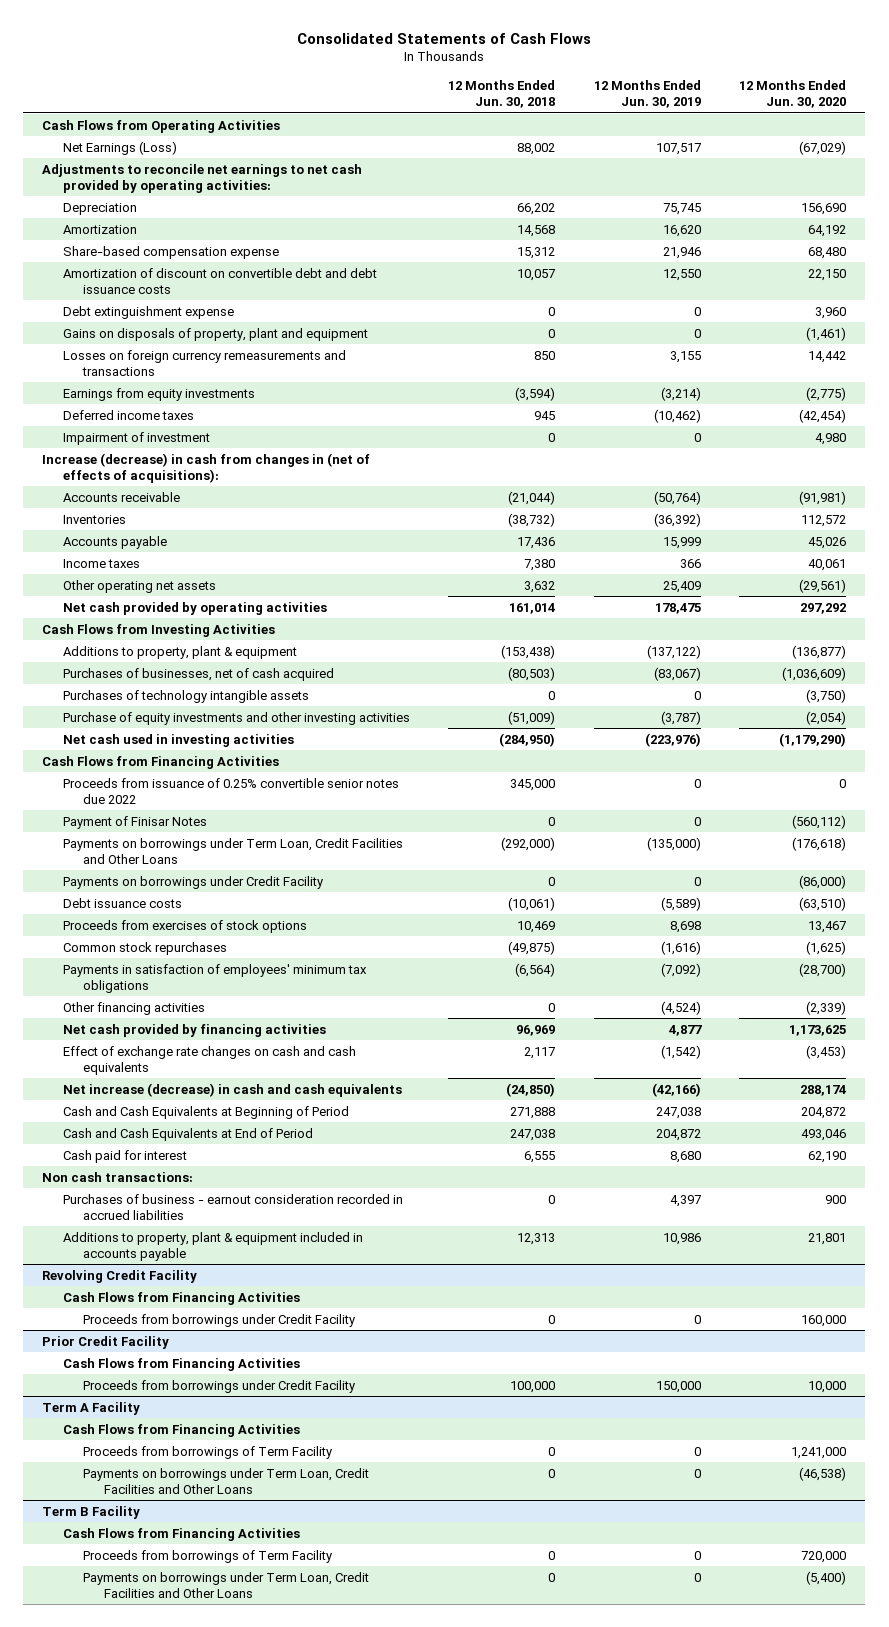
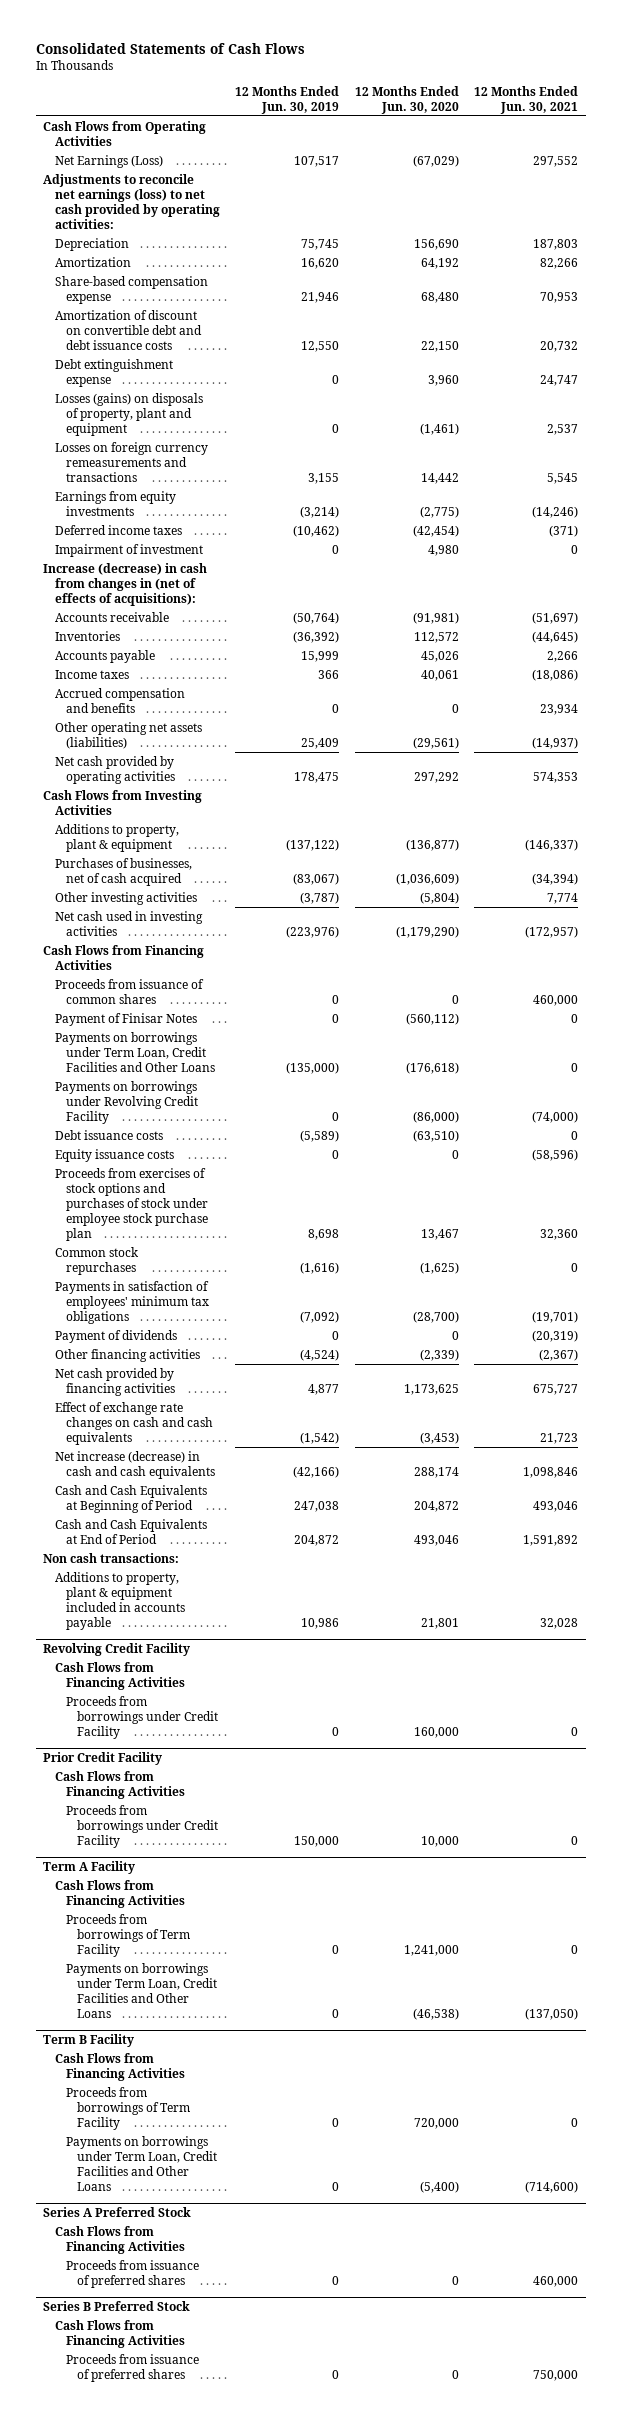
- | 12 Months Ended Jun. 30, 2018 | 12 Months Ended Jun. 30, 2019 | 12 Months Ended Jun. 30, 2020
+ | 12 Months Ended Jun. 30, 2019 | 12 Months Ended Jun. 30, 2020 | 12 Months Ended Jun. 30, 2021
- Adjustments to reconcile net earnings to net cash provided by operating activities:
+ Adjustments to reconcile net earnings (loss) to net cash provided by operating activities:
- Gains on disposals of property, plant and equipment | 0 | 0 | (1,461)
+ Losses (gains) on disposals of property, plant and equipment | 0 | (1,461) | 2,537
- Other operating net assets | 3,632 | 25,409 | (29,561)
+ Accrued compensation and benefits | 0 | 0 | 23,934
+ Other operating net assets (liabilities) | 25,409 | (29,561) | (14,937)
- Purchases of technology intangible assets | 0 | 0 | (3,750)
- Purchase of equity investments and other investing activities | (51,009) | (3,787) | (2,054)
+ Other investing activities | (3,787) | (5,804) | 7,774
- Proceeds from issuance of 0.25% convertible senior notes due 2022 | 345,000 | 0 | 0
+ Proceeds from issuance of common shares | 0 | 0 | 460,000
- Payments on borrowings under Credit Facility | 0 | 0 | (86,000)
+ Payments on borrowings under Revolving Credit Facility | 0 | (86,000) | (74,000)
- Proceeds from exercises of stock options | 10,469 | 8,698 | 13,467
+ Equity issuance costs | 0 | 0 | (58,596)
+ Proceeds from exercises of stock options and purchases of stock under employee stock purchase plan | 8,698 | 13,467 | 32,360
+ Payment of dividends | 0 | 0 | (20,319)
- Cash paid for interest | 6,555 | 8,680 | 62,190
- Purchases of business - earnout consideration recorded in accrued liabilities | 0 | 4,397 | 900
+ Series A Preferred Stock
+ Cash Flows from Financing Activities
+ Proceeds from issuance of preferred shares | 0 | 0 | 460,000
+ Series B Preferred Stock
+ Cash Flows from Financing Activities
+ Proceeds from issuance of preferred shares | 0 | 0 | 750,000

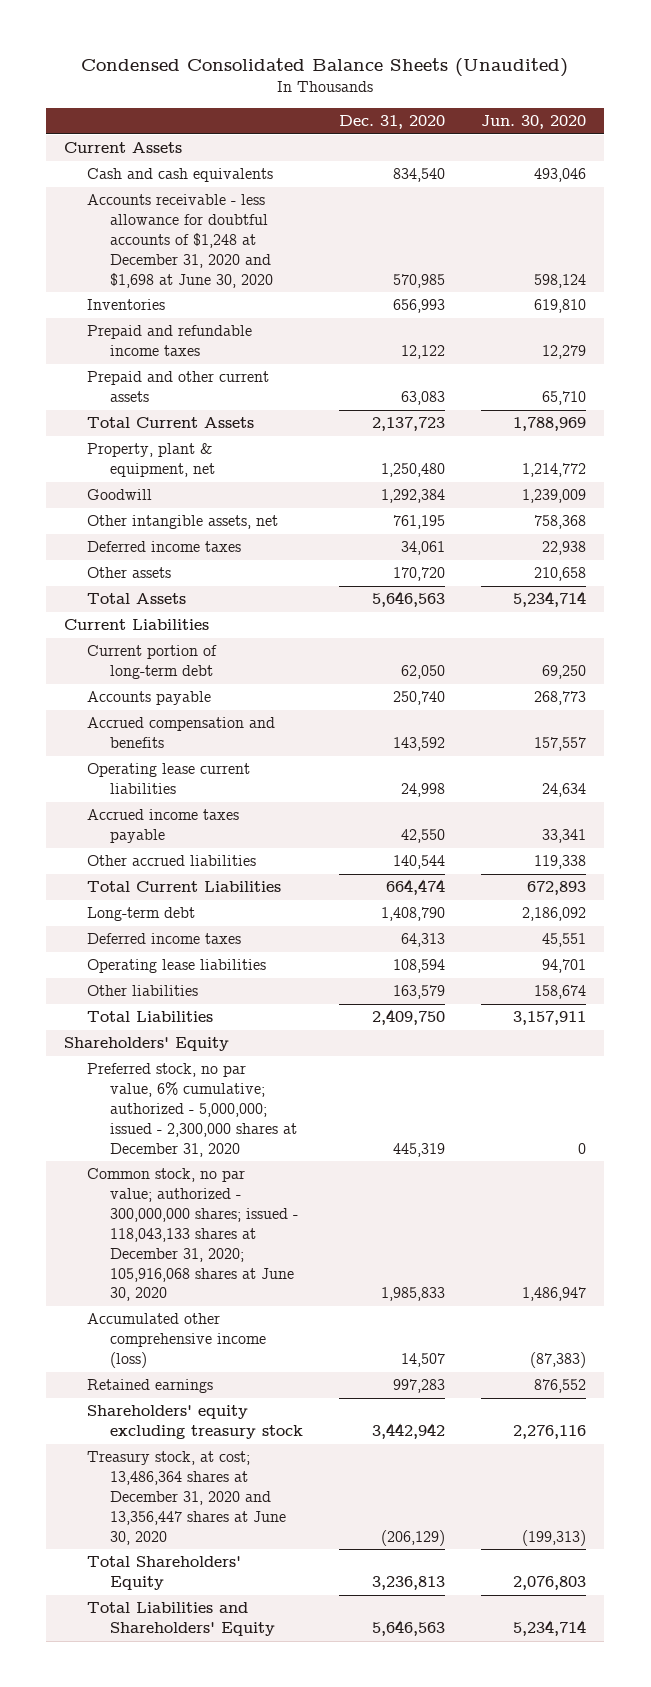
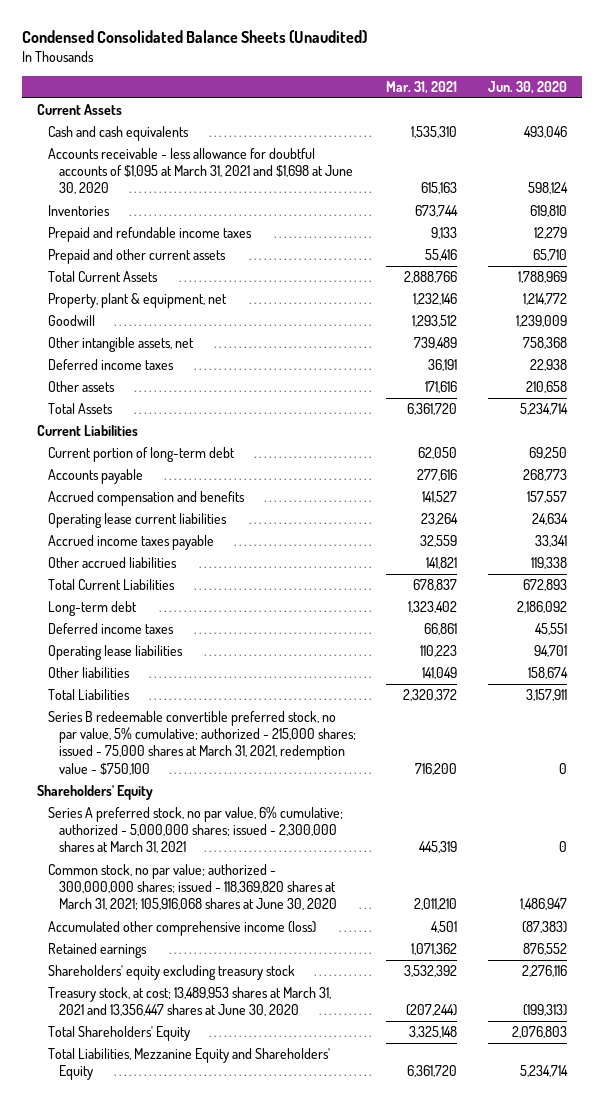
- | Dec. 31, 2020 | Jun. 30, 2020
+ | Mar. 31, 2021 | Jun. 30, 2020
- Accounts receivable - less allowance for doubtful accounts of $1,248 at December 31, 2020 and $1,698 at June 30, 2020 | 570,985 | 598,124
+ Accounts receivable - less allowance for doubtful accounts of $1,095 at March 31, 2021 and $1,698 at June 30, 2020 | 615,163 | 598,124
+ Series B redeemable convertible preferred stock, no par value, 5% cumulative; authorized - 215,000 shares; issued - 75,000 shares at March 31, 2021, redemption value - $750,100 | 716,200 | 0
- Preferred stock, no par value, 6% cumulative; authorized - 5,000,000; issued - 2,300,000 shares at December 31, 2020 | 445,319 | 0
- Common stock, no par value; authorized - 300,000,000 shares; issued - 118,043,133 shares at December 31, 2020; 105,916,068 shares at June 30, 2020 | 1,985,833 | 1,486,947
+ Series A preferred stock, no par value, 6% cumulative; authorized - 5,000,000 shares; issued - 2,300,000 shares at March 31, 2021 | 445,319 | 0
+ Common stock, no par value; authorized - 300,000,000 shares; issued - 118,369,820 shares at March 31, 2021; 105,916,068 shares at June 30, 2020 | 2,011,210 | 1,486,947
- Treasury stock, at cost; 13,486,364 shares at December 31, 2020 and 13,356,447 shares at June 30, 2020 | (206,129) | (199,313)
+ Treasury stock, at cost; 13,489,953 shares at March 31, 2021 and 13,356,447 shares at June 30, 2020 | (207,244) | (199,313)
- Total Liabilities and Shareholders' Equity | 5,646,563 | 5,234,714
+ Total Liabilities, Mezzanine Equity and Shareholders' Equity | 6,361,720 | 5,234,714

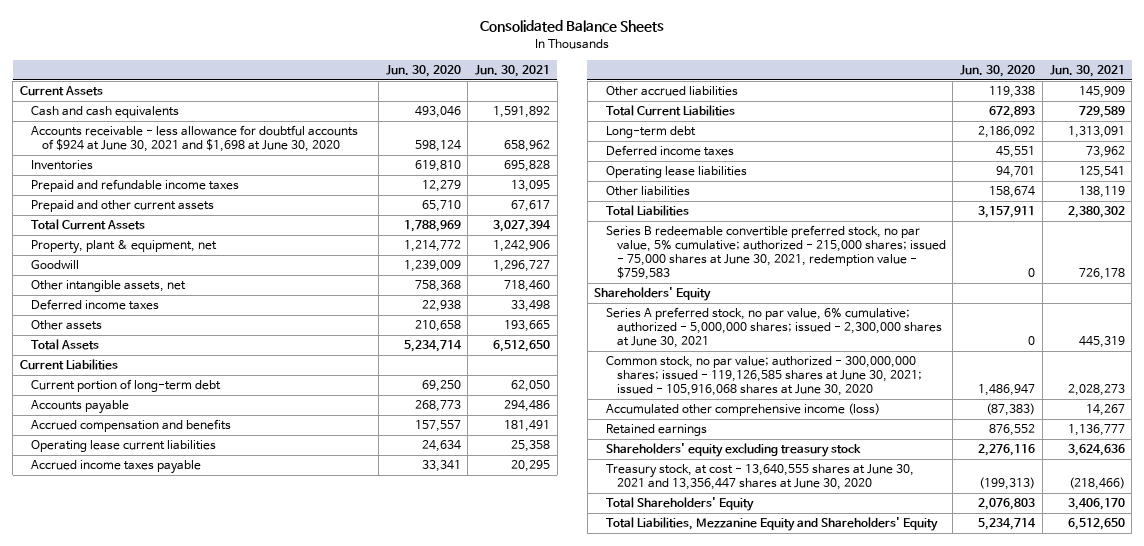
- Condensed Consolidated Balance Sheets (Unaudited)
+ Consolidated Balance Sheets
- | Mar. 31, 2021 | Jun. 30, 2020
+ | Jun. 30, 2020 | Jun. 30, 2021
- Accounts receivable - less allowance for doubtful accounts of $1,095 at March 31, 2021 and $1,698 at June 30, 2020 | 615,163 | 598,124
+ Accounts receivable - less allowance for doubtful accounts of $924 at June 30, 2021 and $1,698 at June 30, 2020 | 598,124 | 658,962
- Series B redeemable convertible preferred stock, no par value, 5% cumulative; authorized - 215,000 shares; issued - 75,000 shares at March 31, 2021, redemption value - $750,100 | 716,200 | 0
+ Series B redeemable convertible preferred stock, no par value, 5% cumulative; authorized - 215,000 shares; issued - 75,000 shares at June 30, 2021, redemption value - $759,583 | 0 | 726,178
- Series A preferred stock, no par value, 6% cumulative; authorized - 5,000,000 shares; issued - 2,300,000 shares at March 31, 2021 | 445,319 | 0
- Common stock, no par value; authorized - 300,000,000 shares; issued - 118,369,820 shares at March 31, 2021; 105,916,068 shares at June 30, 2020 | 2,011,210 | 1,486,947
+ Series A preferred stock, no par value, 6% cumulative; authorized - 5,000,000 shares; issued - 2,300,000 shares at June 30, 2021 | 0 | 445,319
+ Common stock, no par value; authorized - 300,000,000 shares; issued - 119,126,585 shares at June 30, 2021; issued - 105,916,068 shares at June 30, 2020 | 1,486,947 | 2,028,273
- Treasury stock, at cost; 13,489,953 shares at March 31, 2021 and 13,356,447 shares at June 30, 2020 | (207,244) | (199,313)
+ Treasury stock, at cost - 13,640,555 shares at June 30, 2021 and 13,356,447 shares at June 30, 2020 | (199,313) | (218,466)

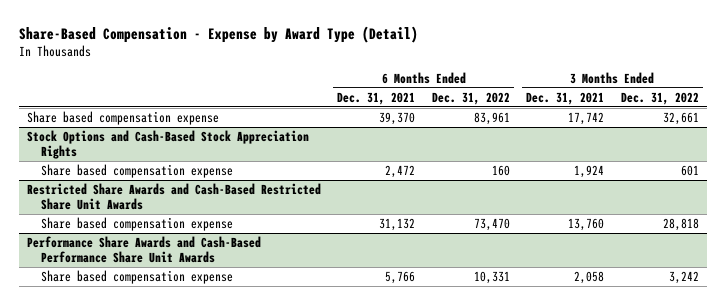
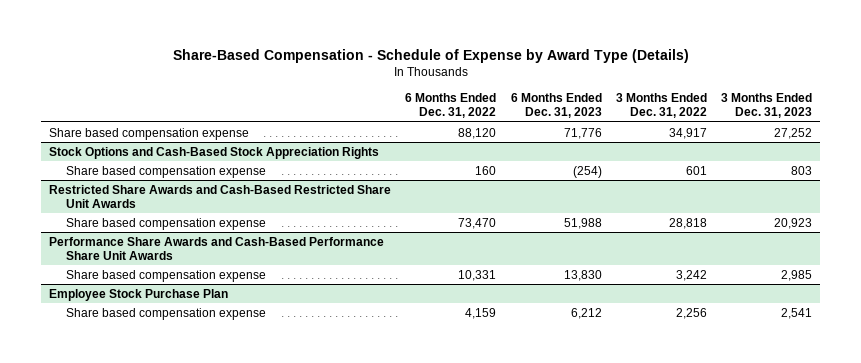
- Share-Based Compensation - Expense by Award Type (Detail)
+ Share-Based Compensation - Schedule of Expense by Award Type (Details)
- | 6 Months Ended Dec. 31, 2021 | 6 Months Ended Dec. 31, 2022 | 3 Months Ended Dec. 31, 2021 | 3 Months Ended Dec. 31, 2022
+ | 6 Months Ended Dec. 31, 2022 | 6 Months Ended Dec. 31, 2023 | 3 Months Ended Dec. 31, 2022 | 3 Months Ended Dec. 31, 2023
- Share based compensation expense | 39,370 | 83,961 | 17,742 | 32,661
+ Share based compensation expense | 88,120 | 71,776 | 34,917 | 27,252
+ Employee Stock Purchase Plan
+ Share based compensation expense | 4,159 | 6,212 | 2,256 | 2,541

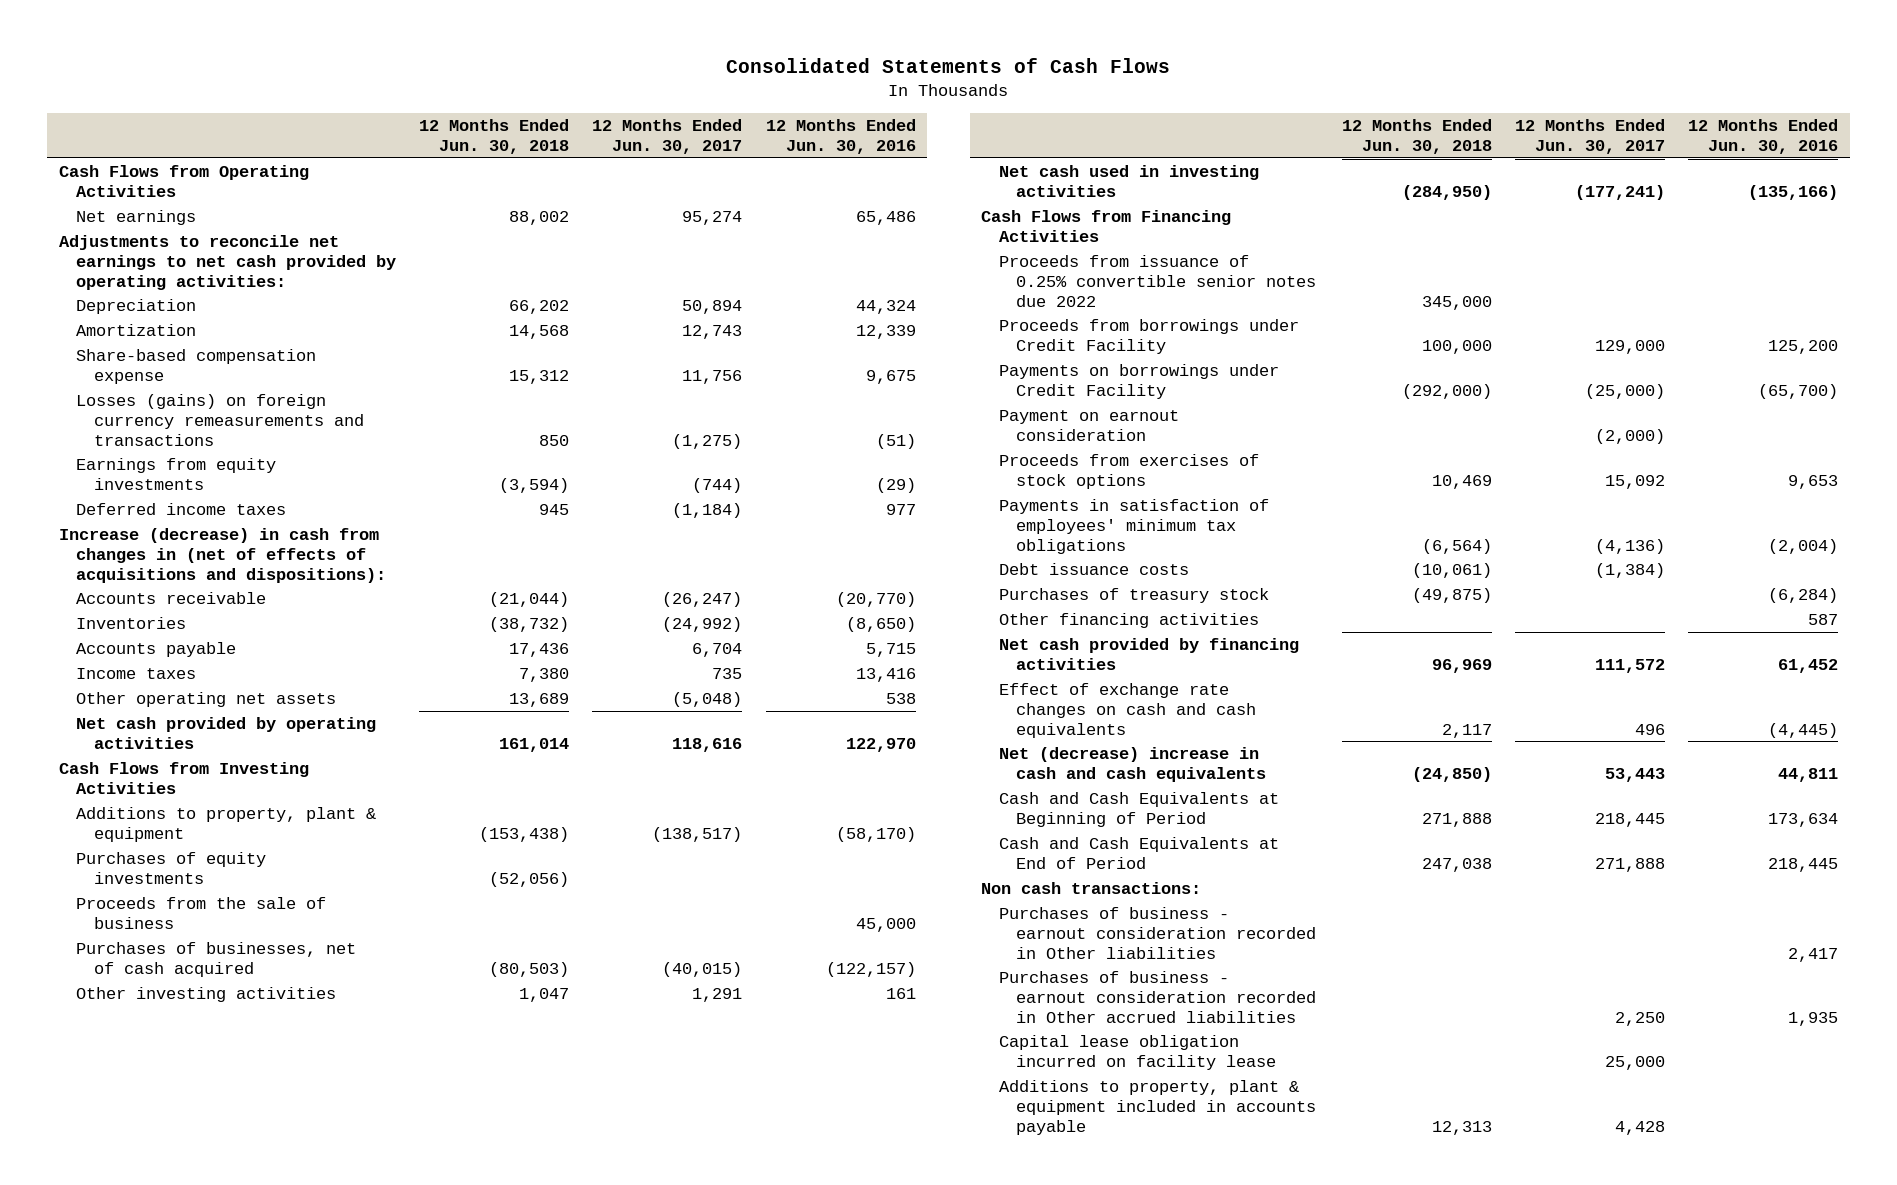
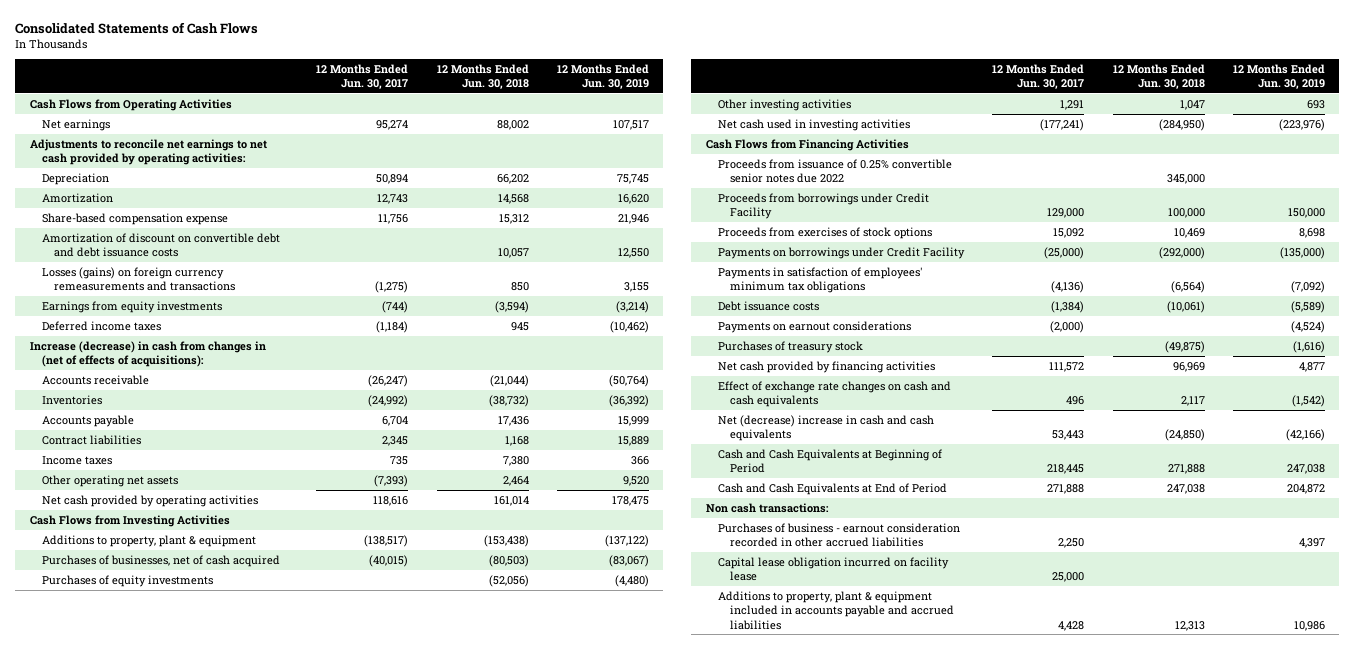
- | 12 Months Ended Jun. 30, 2018 | 12 Months Ended Jun. 30, 2017 | 12 Months Ended Jun. 30, 2016
+ | 12 Months Ended Jun. 30, 2017 | 12 Months Ended Jun. 30, 2018 | 12 Months Ended Jun. 30, 2019
+ Amortization of discount on convertible debt and debt issuance costs | | 10,057 | 12,550
- Increase (decrease) in cash from changes in (net of effects of acquisitions and dispositions):
+ Increase (decrease) in cash from changes in (net of effects of acquisitions):
+ Contract liabilities | 2,345 | 1,168 | 15,889
- Other operating net assets | 13,689 | (5,048) | 538
+ Other operating net assets | (7,393) | 2,464 | 9,520
- Proceeds from the sale of business | | | 45,000
moved down: Purchases of equity investments | | (52,056) | (4,480)
- Payment on earnout consideration | | (2,000) |
moved down: Payments on borrowings under Credit Facility | (25,000) | (292,000) | (135,000)
+ Payments on earnout considerations | (2,000) | | (4,524)
- Other financing activities | | | 587
- Purchases of business - earnout consideration recorded in Other liabilities | | | 2,417
- Purchases of business - earnout consideration recorded in Other accrued liabilities | | 2,250 | 1,935
+ Purchases of business - earnout consideration recorded in other accrued liabilities | 2,250 | | 4,397
- Additions to property, plant & equipment included in accounts payable | 12,313 | 4,428 |
+ Additions to property, plant & equipment included in accounts payable and accrued liabilities | 4,428 | 12,313 | 10,986

